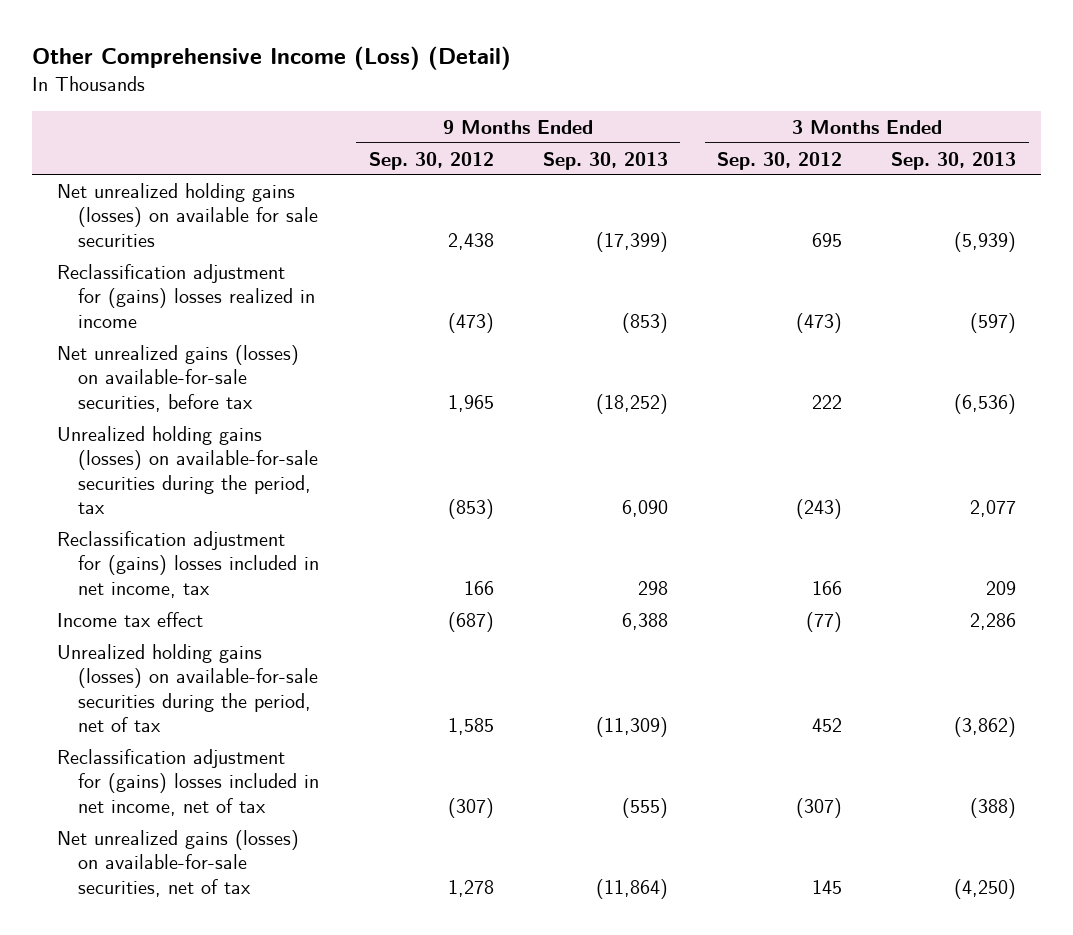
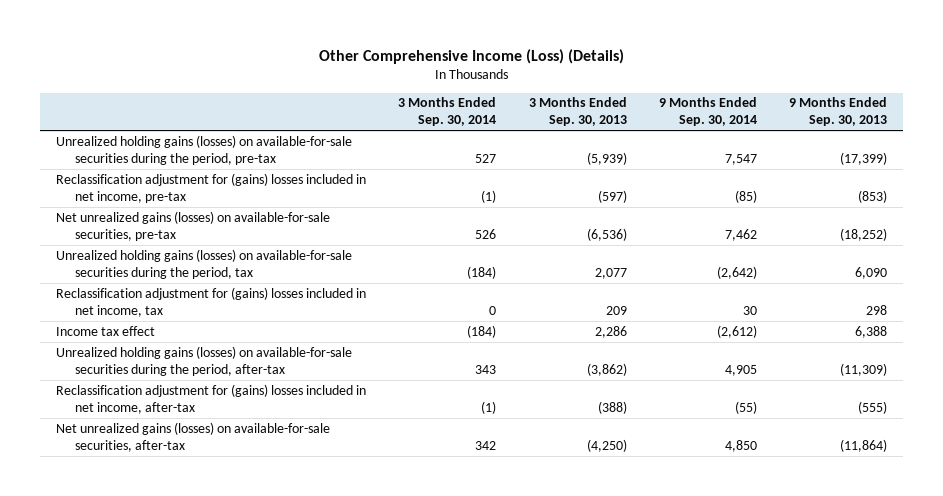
- Other Comprehensive Income (Loss) (Detail)
+ Other Comprehensive Income (Loss) (Details)
- | 9 Months Ended Sep. 30, 2012 | 9 Months Ended Sep. 30, 2013 | 3 Months Ended Sep. 30, 2012 | 3 Months Ended Sep. 30, 2013
+ | 3 Months Ended Sep. 30, 2014 | 3 Months Ended Sep. 30, 2013 | 9 Months Ended Sep. 30, 2014 | 9 Months Ended Sep. 30, 2013
- Net unrealized holding gains (losses) on available for sale securities | 2,438 | (17,399) | 695 | (5,939)
- Reclassification adjustment for (gains) losses realized in income | (473) | (853) | (473) | (597)
- Net unrealized gains (losses) on available-for-sale securities, before tax | 1,965 | (18,252) | 222 | (6,536)
+ Unrealized holding gains (losses) on available-for-sale securities during the period, pre-tax | 527 | (5,939) | 7,547 | (17,399)
+ Reclassification adjustment for (gains) losses included in net income, pre-tax | (1) | (597) | (85) | (853)
+ Net unrealized gains (losses) on available-for-sale securities, pre-tax | 526 | (6,536) | 7,462 | (18,252)
- Unrealized holding gains (losses) on available-for-sale securities during the period, net of tax | 1,585 | (11,309) | 452 | (3,862)
- Reclassification adjustment for (gains) losses included in net income, net of tax | (307) | (555) | (307) | (388)
- Net unrealized gains (losses) on available-for-sale securities, net of tax | 1,278 | (11,864) | 145 | (4,250)
+ Unrealized holding gains (losses) on available-for-sale securities during the period, after-tax | 343 | (3,862) | 4,905 | (11,309)
+ Reclassification adjustment for (gains) losses included in net income, after-tax | (1) | (388) | (55) | (555)
+ Net unrealized gains (losses) on available-for-sale securities, after-tax | 342 | (4,250) | 4,850 | (11,864)

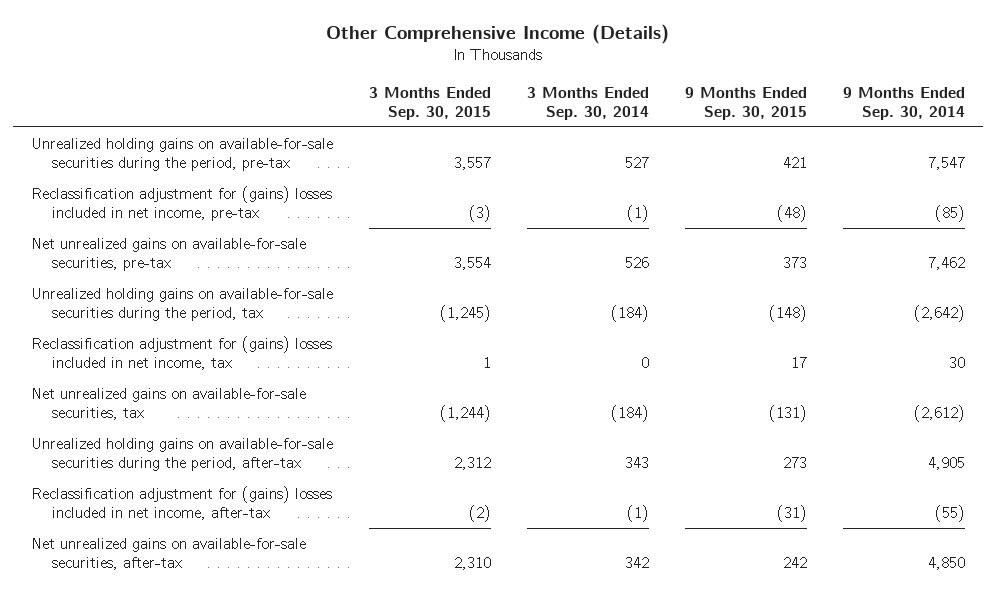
- Other Comprehensive Income (Loss) (Details)
+ Other Comprehensive Income (Details)
- | 3 Months Ended Sep. 30, 2014 | 3 Months Ended Sep. 30, 2013 | 9 Months Ended Sep. 30, 2014 | 9 Months Ended Sep. 30, 2013
+ | 3 Months Ended Sep. 30, 2015 | 3 Months Ended Sep. 30, 2014 | 9 Months Ended Sep. 30, 2015 | 9 Months Ended Sep. 30, 2014
- Unrealized holding gains (losses) on available-for-sale securities during the period, pre-tax | 527 | (5,939) | 7,547 | (17,399)
+ Unrealized holding gains on available-for-sale securities during the period, pre-tax | 3,557 | 527 | 421 | 7,547
- Net unrealized gains (losses) on available-for-sale securities, pre-tax | 526 | (6,536) | 7,462 | (18,252)
- Unrealized holding gains (losses) on available-for-sale securities during the period, tax | (184) | 2,077 | (2,642) | 6,090
+ Net unrealized gains on available-for-sale securities, pre-tax | 3,554 | 526 | 373 | 7,462
+ Unrealized holding gains on available-for-sale securities during the period, tax | (1,245) | (184) | (148) | (2,642)
- Income tax effect | (184) | 2,286 | (2,612) | 6,388
- Unrealized holding gains (losses) on available-for-sale securities during the period, after-tax | 343 | (3,862) | 4,905 | (11,309)
+ Net unrealized gains on available-for-sale securities, tax | (1,244) | (184) | (131) | (2,612)
+ Unrealized holding gains on available-for-sale securities during the period, after-tax | 2,312 | 343 | 273 | 4,905
- Net unrealized gains (losses) on available-for-sale securities, after-tax | 342 | (4,250) | 4,850 | (11,864)
+ Net unrealized gains on available-for-sale securities, after-tax | 2,310 | 342 | 242 | 4,850

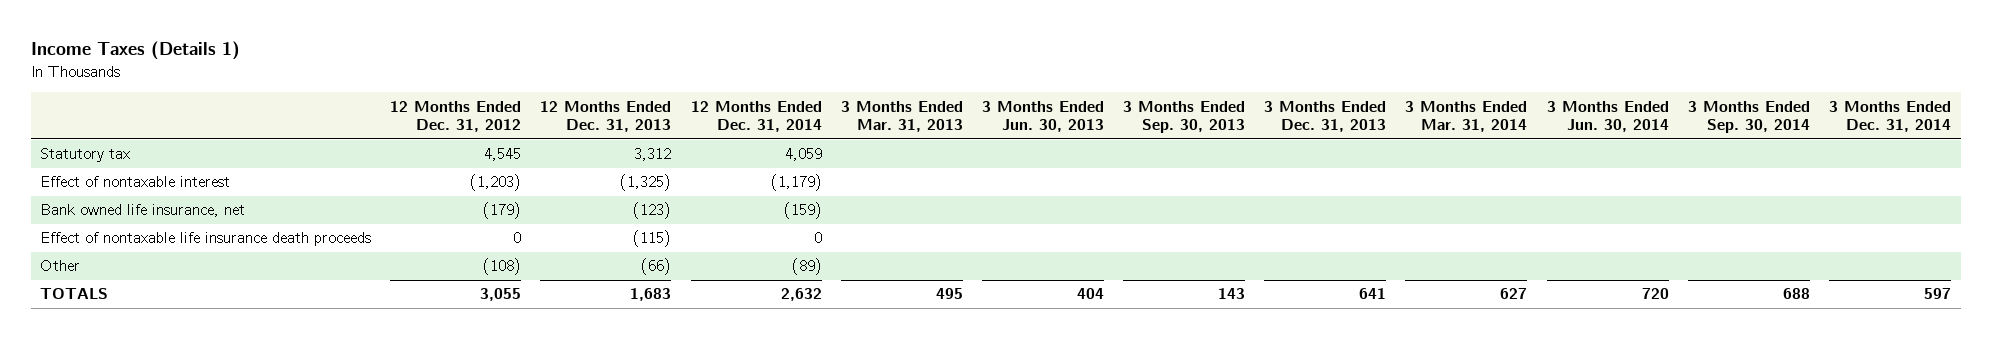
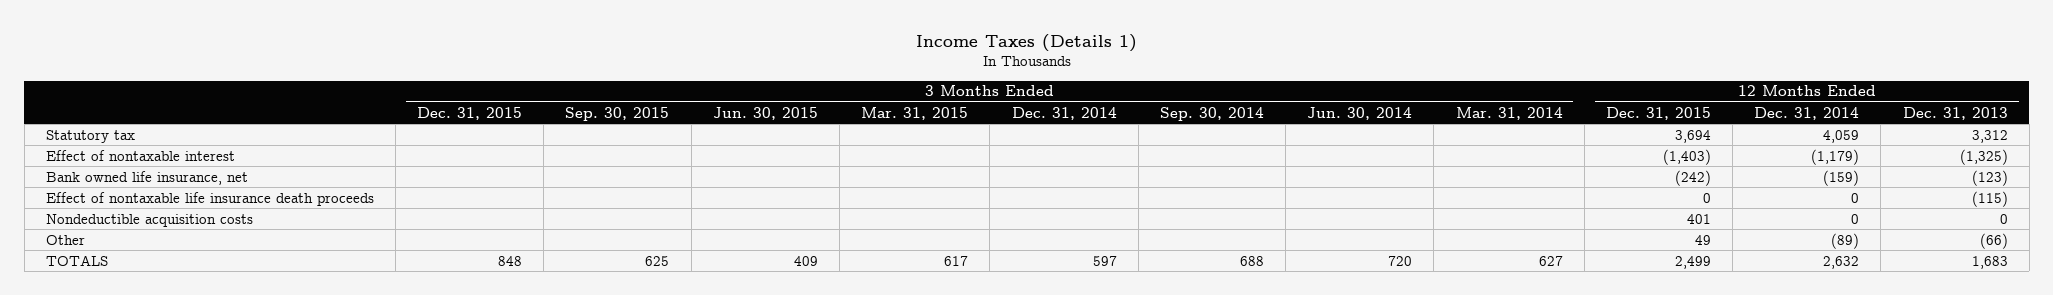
- | 12 Months Ended Dec. 31, 2012 | 12 Months Ended Dec. 31, 2013 | 12 Months Ended Dec. 31, 2014 | 3 Months Ended Mar. 31, 2013 | 3 Months Ended Jun. 30, 2013 | 3 Months Ended Sep. 30, 2013 | 3 Months Ended Dec. 31, 2013 | 3 Months Ended Mar. 31, 2014 | 3 Months Ended Jun. 30, 2014 | 3 Months Ended Sep. 30, 2014 | 3 Months Ended Dec. 31, 2014
+ | 3 Months Ended Dec. 31, 2015 | 3 Months Ended Sep. 30, 2015 | 3 Months Ended Jun. 30, 2015 | 3 Months Ended Mar. 31, 2015 | 3 Months Ended Dec. 31, 2014 | 3 Months Ended Sep. 30, 2014 | 3 Months Ended Jun. 30, 2014 | 3 Months Ended Mar. 31, 2014 | 12 Months Ended Dec. 31, 2015 | 12 Months Ended Dec. 31, 2014 | 12 Months Ended Dec. 31, 2013
+ Nondeductible acquisition costs | | | | | | | | | 401 | 0 | 0

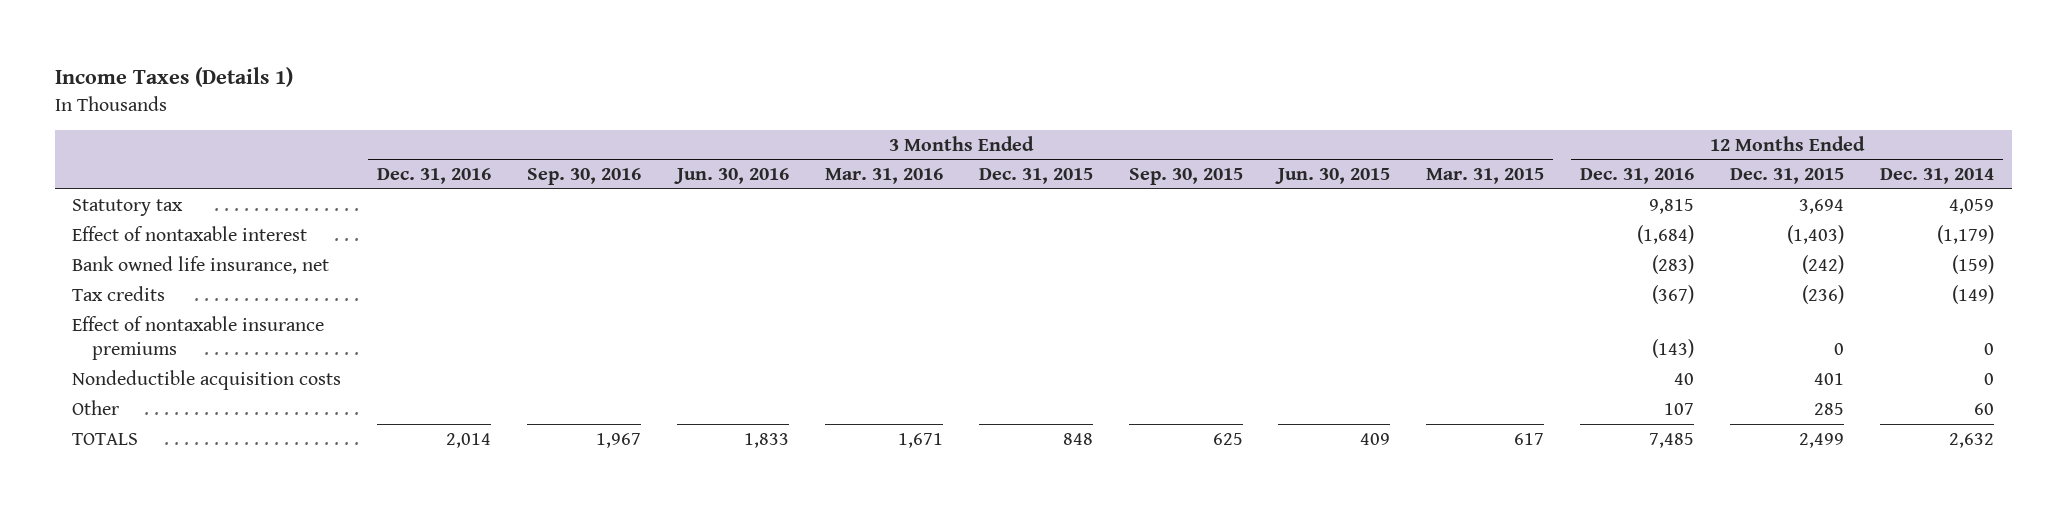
- | 3 Months Ended Dec. 31, 2015 | 3 Months Ended Sep. 30, 2015 | 3 Months Ended Jun. 30, 2015 | 3 Months Ended Mar. 31, 2015 | 3 Months Ended Dec. 31, 2014 | 3 Months Ended Sep. 30, 2014 | 3 Months Ended Jun. 30, 2014 | 3 Months Ended Mar. 31, 2014 | 12 Months Ended Dec. 31, 2015 | 12 Months Ended Dec. 31, 2014 | 12 Months Ended Dec. 31, 2013
+ | 3 Months Ended Dec. 31, 2016 | 3 Months Ended Sep. 30, 2016 | 3 Months Ended Jun. 30, 2016 | 3 Months Ended Mar. 31, 2016 | 3 Months Ended Dec. 31, 2015 | 3 Months Ended Sep. 30, 2015 | 3 Months Ended Jun. 30, 2015 | 3 Months Ended Mar. 31, 2015 | 12 Months Ended Dec. 31, 2016 | 12 Months Ended Dec. 31, 2015 | 12 Months Ended Dec. 31, 2014
- Effect of nontaxable life insurance death proceeds | | | | | | | | | 0 | 0 | (115)
+ Tax credits | | | | | | | | | (367) | (236) | (149)
+ Effect of nontaxable insurance premiums | | | | | | | | | (143) | 0 | 0
- Other | | | | | | | | | 49 | (89) | (66)
+ Other | | | | | | | | | 107 | 285 | 60

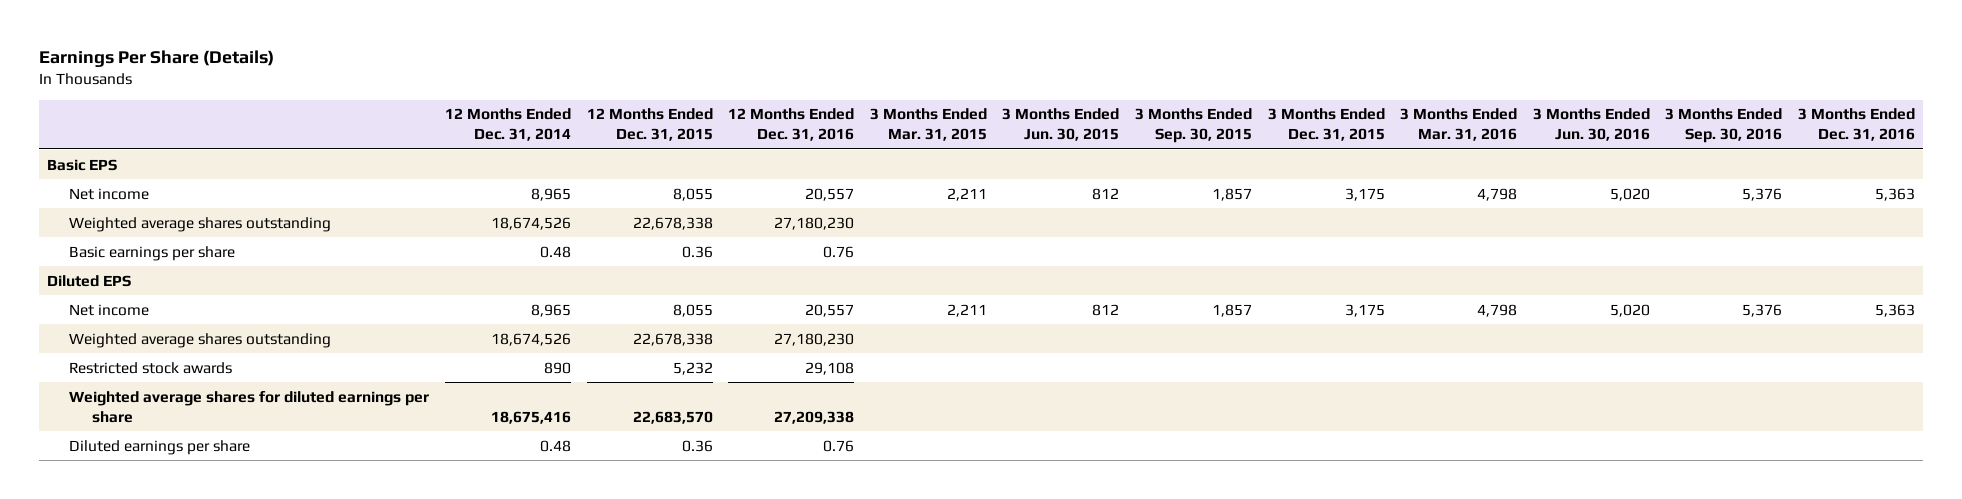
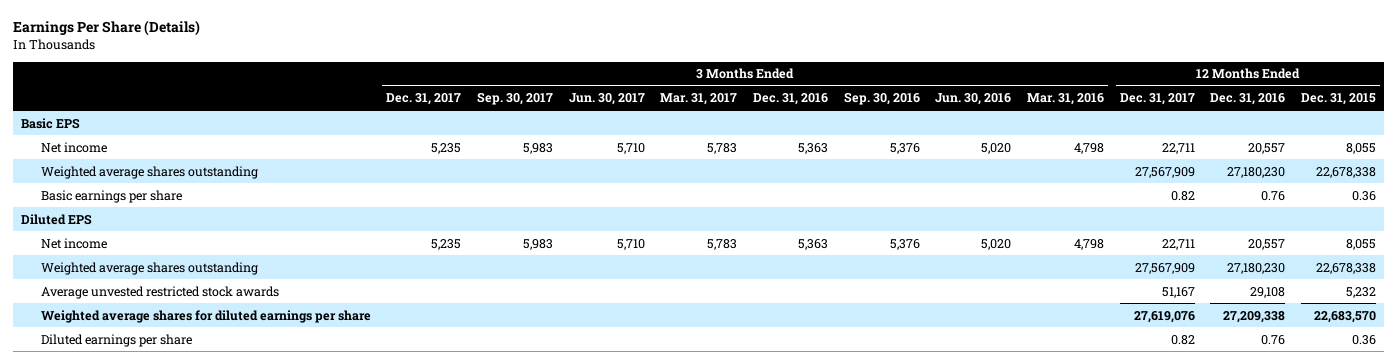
- | 12 Months Ended Dec. 31, 2014 | 12 Months Ended Dec. 31, 2015 | 12 Months Ended Dec. 31, 2016 | 3 Months Ended Mar. 31, 2015 | 3 Months Ended Jun. 30, 2015 | 3 Months Ended Sep. 30, 2015 | 3 Months Ended Dec. 31, 2015 | 3 Months Ended Mar. 31, 2016 | 3 Months Ended Jun. 30, 2016 | 3 Months Ended Sep. 30, 2016 | 3 Months Ended Dec. 31, 2016
+ | 3 Months Ended Dec. 31, 2017 | 3 Months Ended Sep. 30, 2017 | 3 Months Ended Jun. 30, 2017 | 3 Months Ended Mar. 31, 2017 | 3 Months Ended Dec. 31, 2016 | 3 Months Ended Sep. 30, 2016 | 3 Months Ended Jun. 30, 2016 | 3 Months Ended Mar. 31, 2016 | 12 Months Ended Dec. 31, 2017 | 12 Months Ended Dec. 31, 2016 | 12 Months Ended Dec. 31, 2015
- Restricted stock awards | 890 | 5,232 | 29,108 | | | | | | | |
+ Average unvested restricted stock awards | | | | | | | | | 51,167 | 29,108 | 5,232

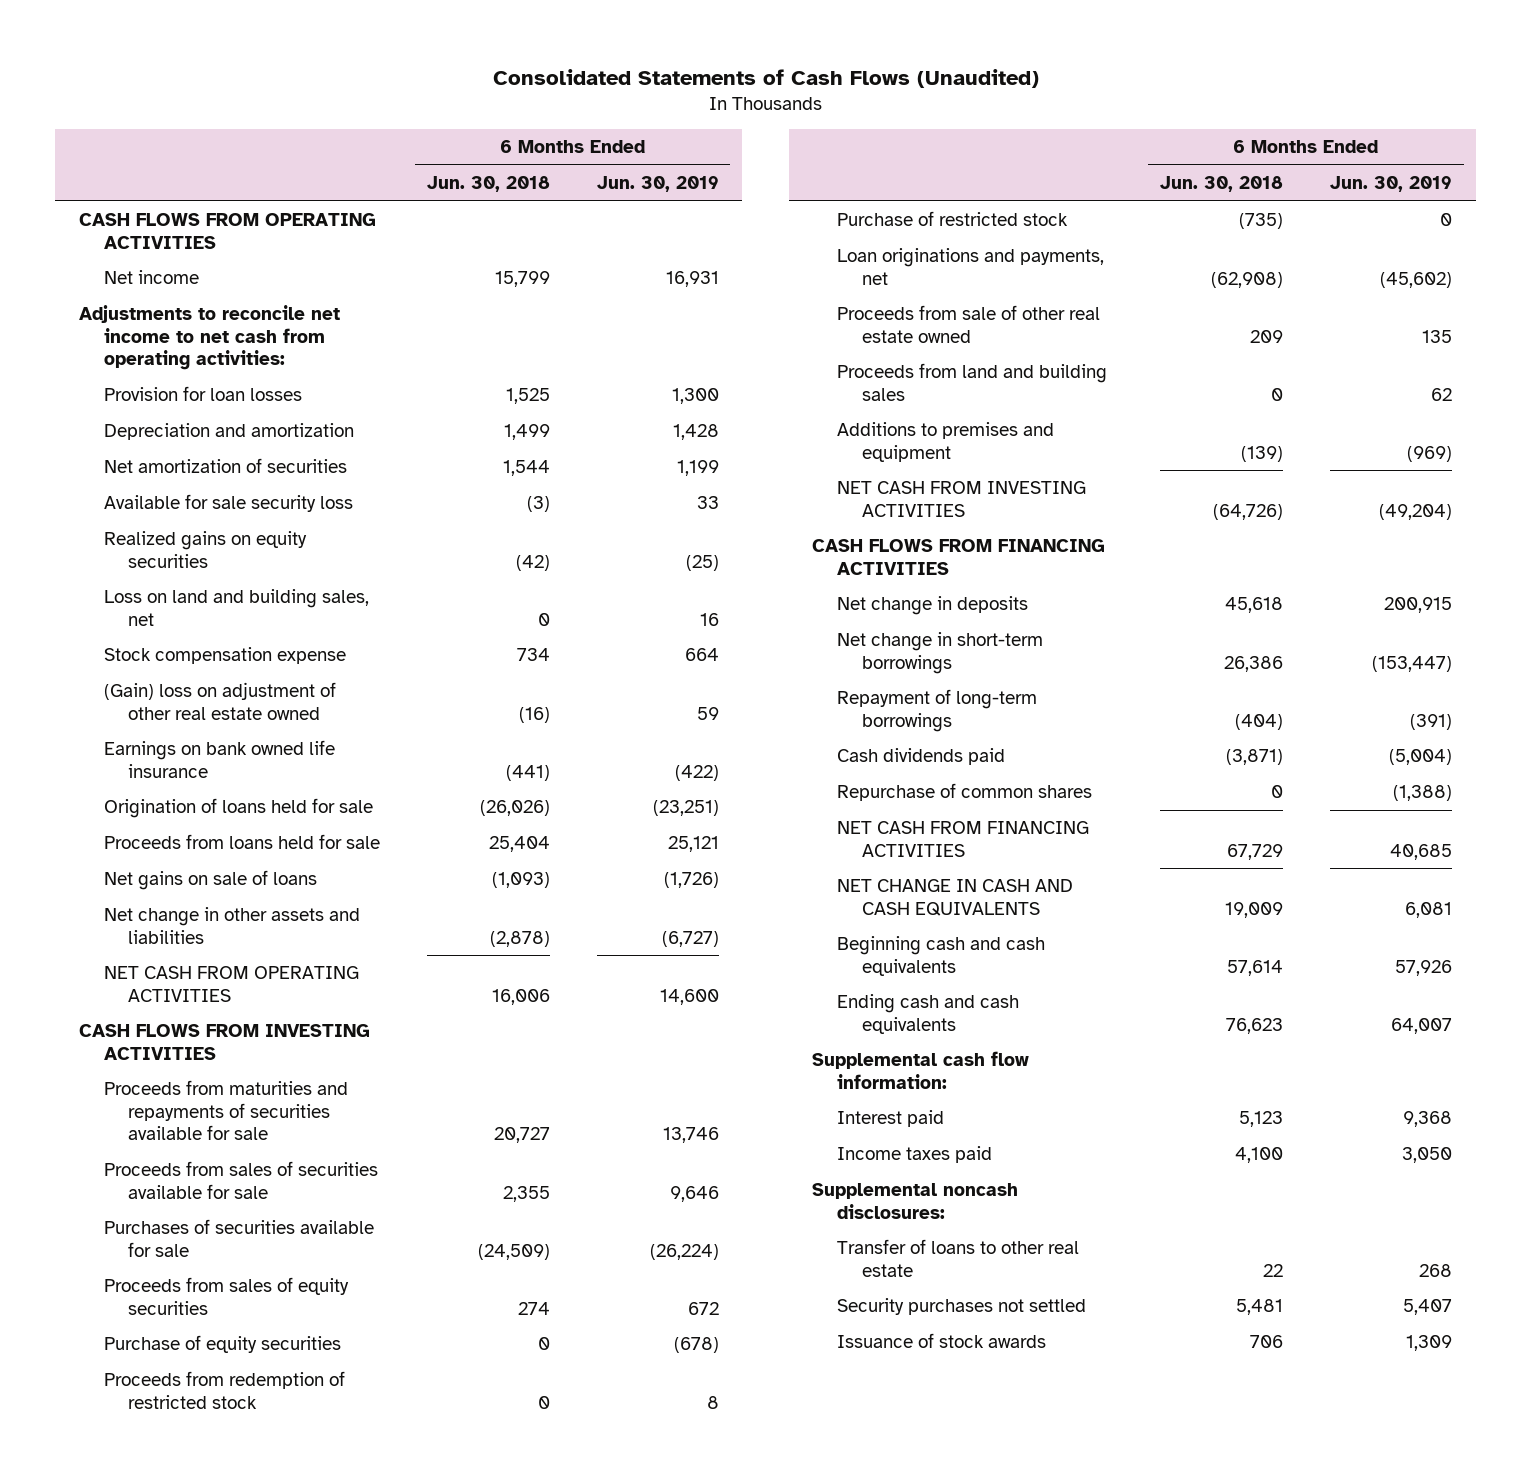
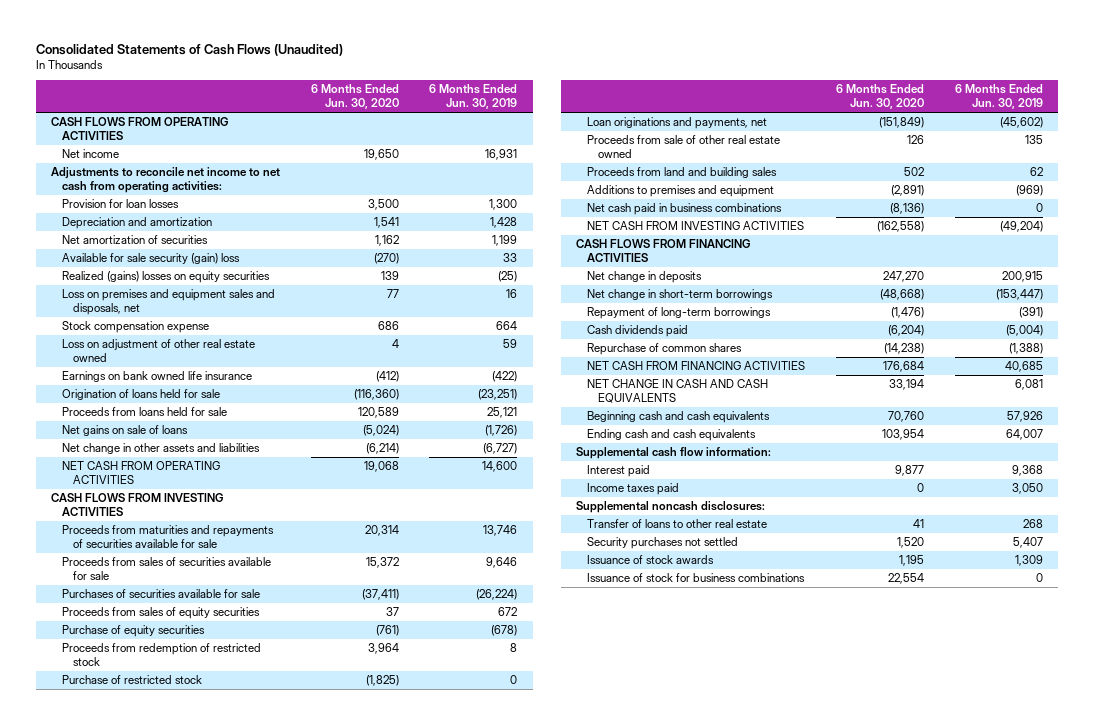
- | 6 Months Ended Jun. 30, 2018 | 6 Months Ended Jun. 30, 2019
+ | 6 Months Ended Jun. 30, 2020 | 6 Months Ended Jun. 30, 2019
- Available for sale security loss | (3) | 33
- Realized gains on equity securities | (42) | (25)
- Loss on land and building sales, net | 0 | 16
+ Available for sale security (gain) loss | (270) | 33
+ Realized (gains) losses on equity securities | 139 | (25)
+ Loss on premises and equipment sales and disposals, net | 77 | 16
- (Gain) loss on adjustment of other real estate owned | (16) | 59
+ Loss on adjustment of other real estate owned | 4 | 59
+ Net cash paid in business combinations | (8,136) | 0
+ Issuance of stock for business combinations | 22,554 | 0

